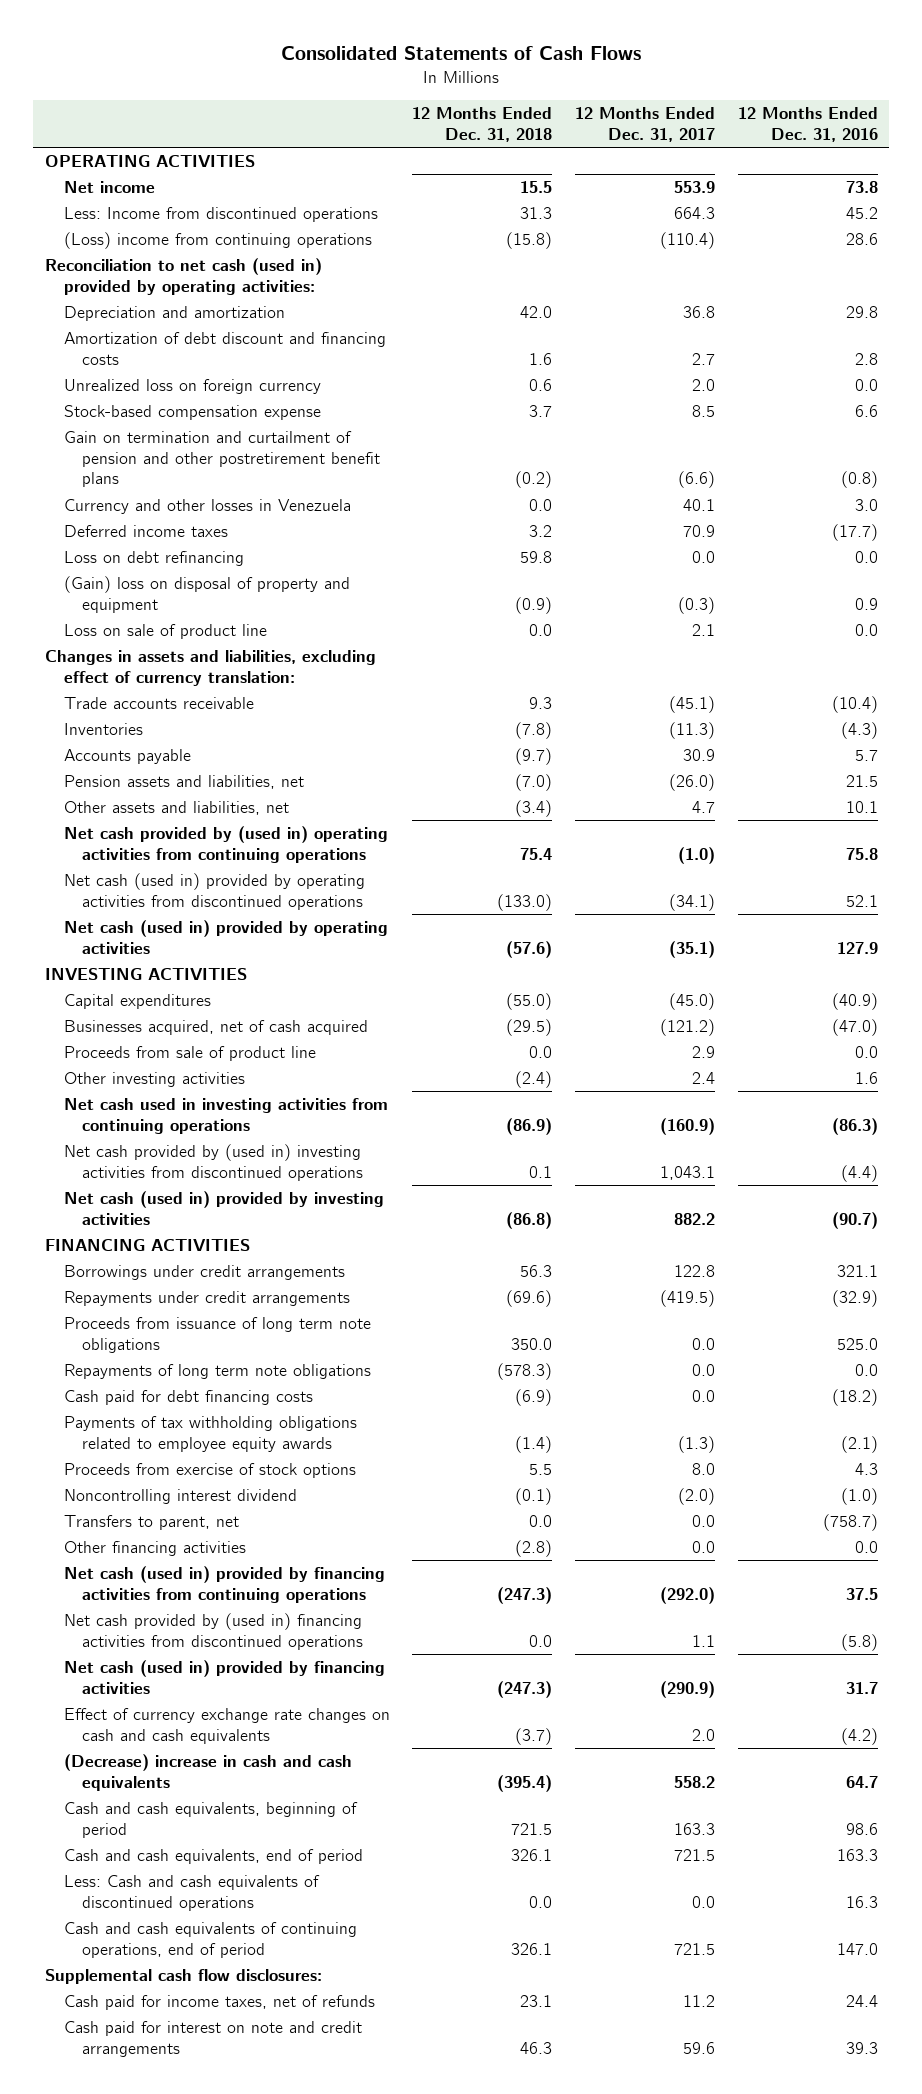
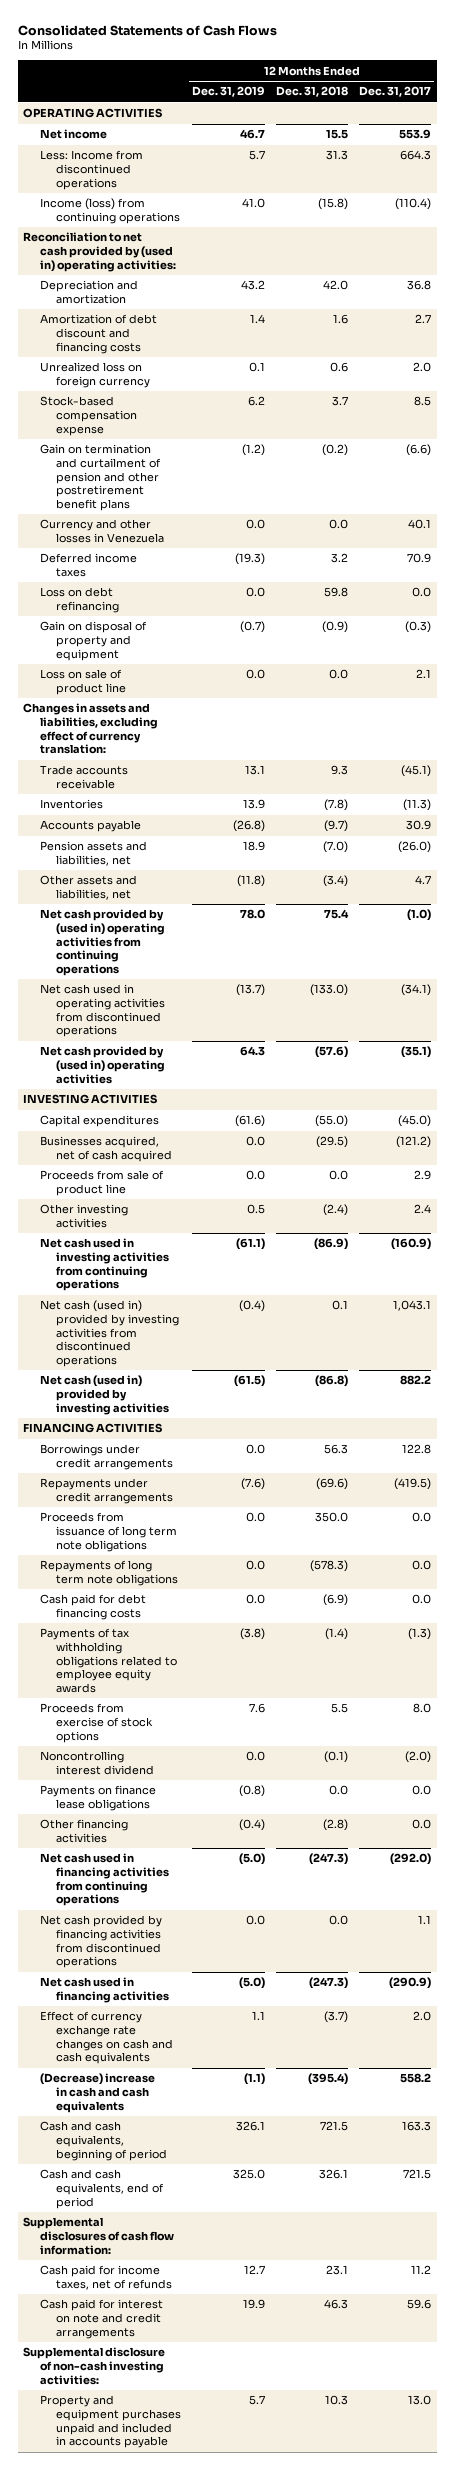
- | 12 Months Ended Dec. 31, 2018 | 12 Months Ended Dec. 31, 2017 | 12 Months Ended Dec. 31, 2016
+ | 12 Months Ended Dec. 31, 2019 | 12 Months Ended Dec. 31, 2018 | 12 Months Ended Dec. 31, 2017
- (Loss) income from continuing operations | (15.8) | (110.4) | 28.6
- Reconciliation to net cash (used in) provided by operating activities:
+ Income (loss) from continuing operations | 41.0 | (15.8) | (110.4)
+ Reconciliation to net cash provided by (used in) operating activities:
- (Gain) loss on disposal of property and equipment | (0.9) | (0.3) | 0.9
+ Gain on disposal of property and equipment | (0.7) | (0.9) | (0.3)
- Net cash (used in) provided by operating activities from discontinued operations | (133.0) | (34.1) | 52.1
- Net cash (used in) provided by operating activities | (57.6) | (35.1) | 127.9
+ Net cash used in operating activities from discontinued operations | (13.7) | (133.0) | (34.1)
+ Net cash provided by (used in) operating activities | 64.3 | (57.6) | (35.1)
- Net cash provided by (used in) investing activities from discontinued operations | 0.1 | 1,043.1 | (4.4)
+ Net cash (used in) provided by investing activities from discontinued operations | (0.4) | 0.1 | 1,043.1
- Transfers to parent, net | 0.0 | 0.0 | (758.7)
+ Payments on finance lease obligations | (0.8) | 0.0 | 0.0
- Net cash (used in) provided by financing activities from continuing operations | (247.3) | (292.0) | 37.5
- Net cash provided by (used in) financing activities from discontinued operations | 0.0 | 1.1 | (5.8)
- Net cash (used in) provided by financing activities | (247.3) | (290.9) | 31.7
+ Net cash used in financing activities from continuing operations | (5.0) | (247.3) | (292.0)
+ Net cash provided by financing activities from discontinued operations | 0.0 | 0.0 | 1.1
+ Net cash used in financing activities | (5.0) | (247.3) | (290.9)
- Less: Cash and cash equivalents of discontinued operations | 0.0 | 0.0 | 16.3
- Cash and cash equivalents of continuing operations, end of period | 326.1 | 721.5 | 147.0
- Supplemental cash flow disclosures:
+ Supplemental disclosures of cash flow information:
+ Supplemental disclosure of non-cash investing activities:
+ Property and equipment purchases unpaid and included in accounts payable | 5.7 | 10.3 | 13.0

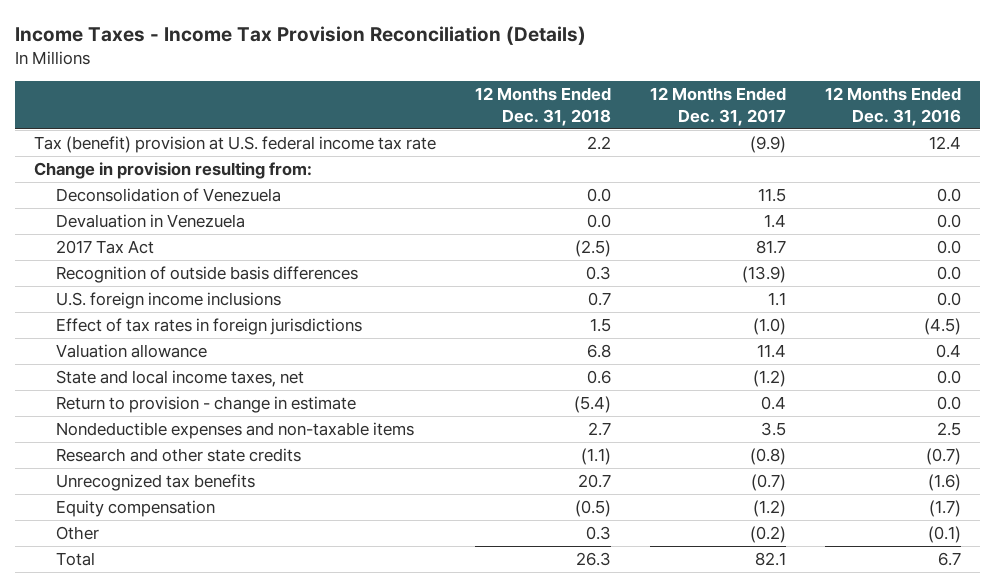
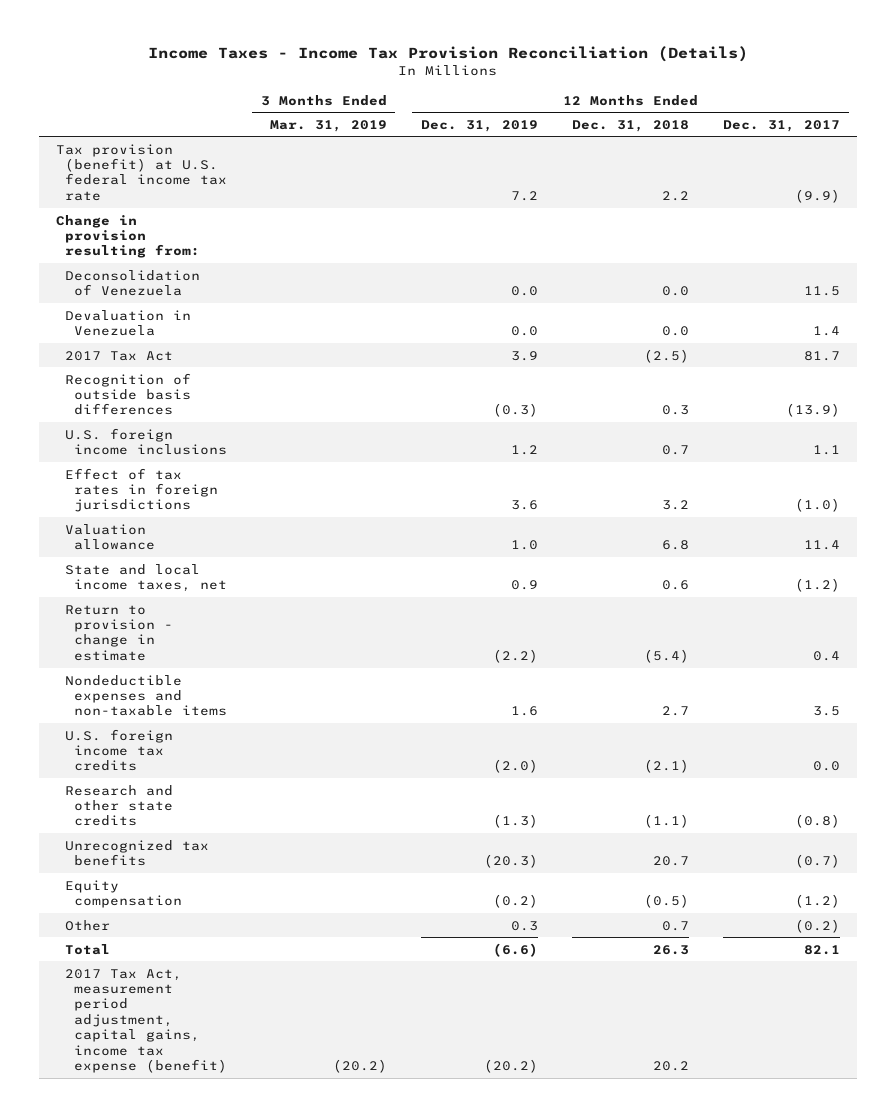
- | 12 Months Ended Dec. 31, 2018 | 12 Months Ended Dec. 31, 2017 | 12 Months Ended Dec. 31, 2016
+ | 3 Months Ended Mar. 31, 2019 | 12 Months Ended Dec. 31, 2019 | 12 Months Ended Dec. 31, 2018 | 12 Months Ended Dec. 31, 2017
- Tax (benefit) provision at U.S. federal income tax rate | 2.2 | (9.9) | 12.4
+ Tax provision (benefit) at U.S. federal income tax rate | | 7.2 | 2.2 | (9.9)
- Effect of tax rates in foreign jurisdictions | 1.5 | (1.0) | (4.5)
+ Effect of tax rates in foreign jurisdictions | | 3.6 | 3.2 | (1.0)
+ U.S. foreign income tax credits | | (2.0) | (2.1) | 0.0
- Other | 0.3 | (0.2) | (0.1)
+ Other | | 0.3 | 0.7 | (0.2)
+ 2017 Tax Act, measurement period adjustment, capital gains, income tax expense (benefit) | (20.2) | (20.2) | 20.2 |

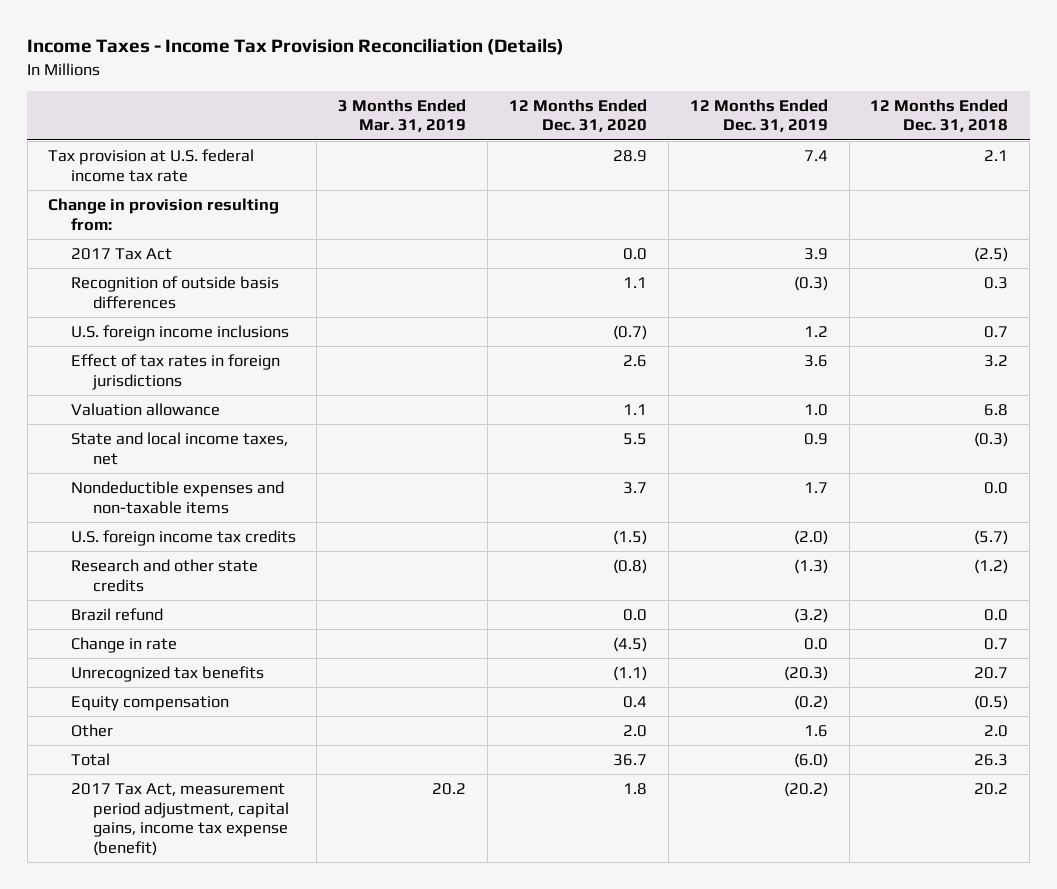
- | 3 Months Ended Mar. 31, 2019 | 12 Months Ended Dec. 31, 2019 | 12 Months Ended Dec. 31, 2018 | 12 Months Ended Dec. 31, 2017
+ | 3 Months Ended Mar. 31, 2019 | 12 Months Ended Dec. 31, 2020 | 12 Months Ended Dec. 31, 2019 | 12 Months Ended Dec. 31, 2018
- Tax provision (benefit) at U.S. federal income tax rate | | 7.2 | 2.2 | (9.9)
+ Tax provision at U.S. federal income tax rate | | 28.9 | 7.4 | 2.1
- Deconsolidation of Venezuela | | 0.0 | 0.0 | 11.5
- Devaluation in Venezuela | | 0.0 | 0.0 | 1.4
- State and local income taxes, net | | 0.9 | 0.6 | (1.2)
- Return to provision - change in estimate | | (2.2) | (5.4) | 0.4
- Nondeductible expenses and non-taxable items | | 1.6 | 2.7 | 3.5
- U.S. foreign income tax credits | | (2.0) | (2.1) | 0.0
- Research and other state credits | | (1.3) | (1.1) | (0.8)
+ State and local income taxes, net | | 5.5 | 0.9 | (0.3)
+ Nondeductible expenses and non-taxable items | | 3.7 | 1.7 | 0.0
+ U.S. foreign income tax credits | | (1.5) | (2.0) | (5.7)
+ Research and other state credits | | (0.8) | (1.3) | (1.2)
+ Brazil refund | | 0.0 | (3.2) | 0.0
+ Change in rate | | (4.5) | 0.0 | 0.7
- Other | | 0.3 | 0.7 | (0.2)
- Total | | (6.6) | 26.3 | 82.1
- 2017 Tax Act, measurement period adjustment, capital gains, income tax expense (benefit) | (20.2) | (20.2) | 20.2 |
+ Other | | 2.0 | 1.6 | 2.0
+ Total | | 36.7 | (6.0) | 26.3
+ 2017 Tax Act, measurement period adjustment, capital gains, income tax expense (benefit) | 20.2 | 1.8 | (20.2) | 20.2

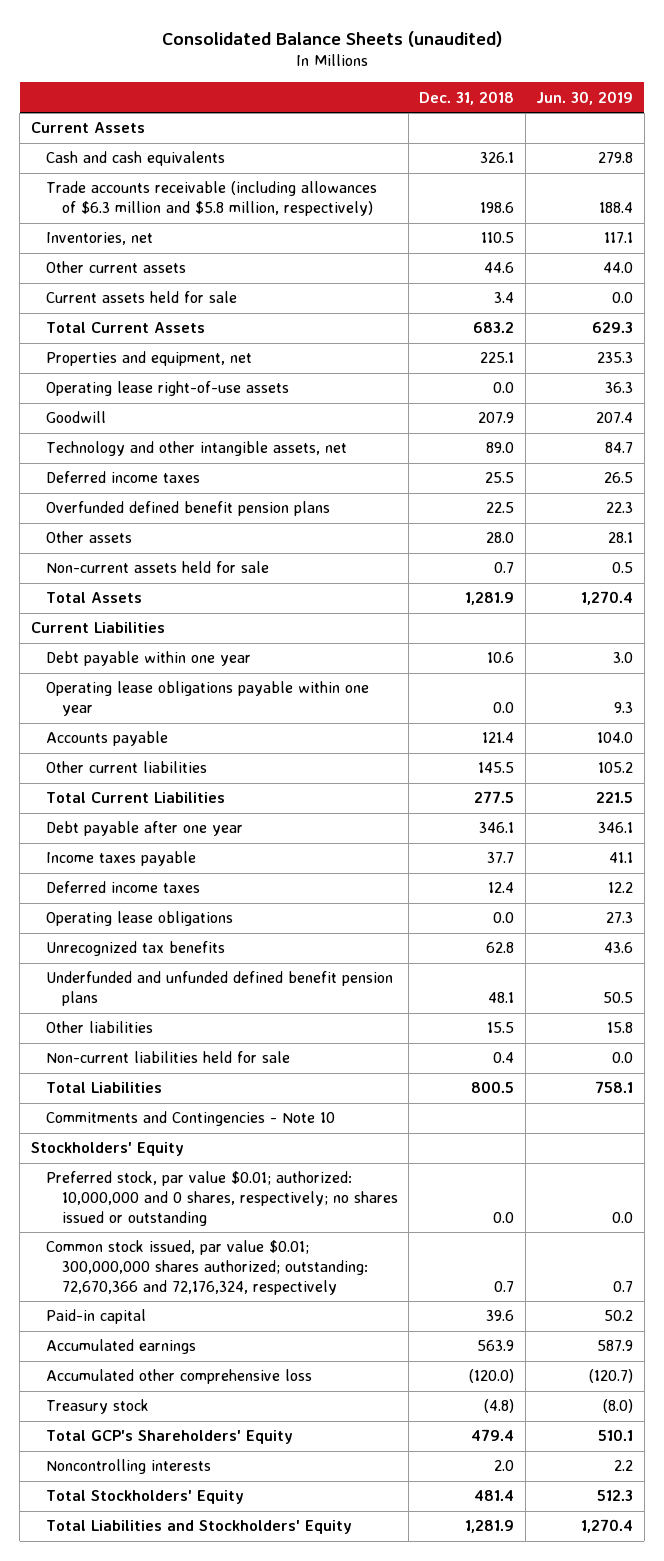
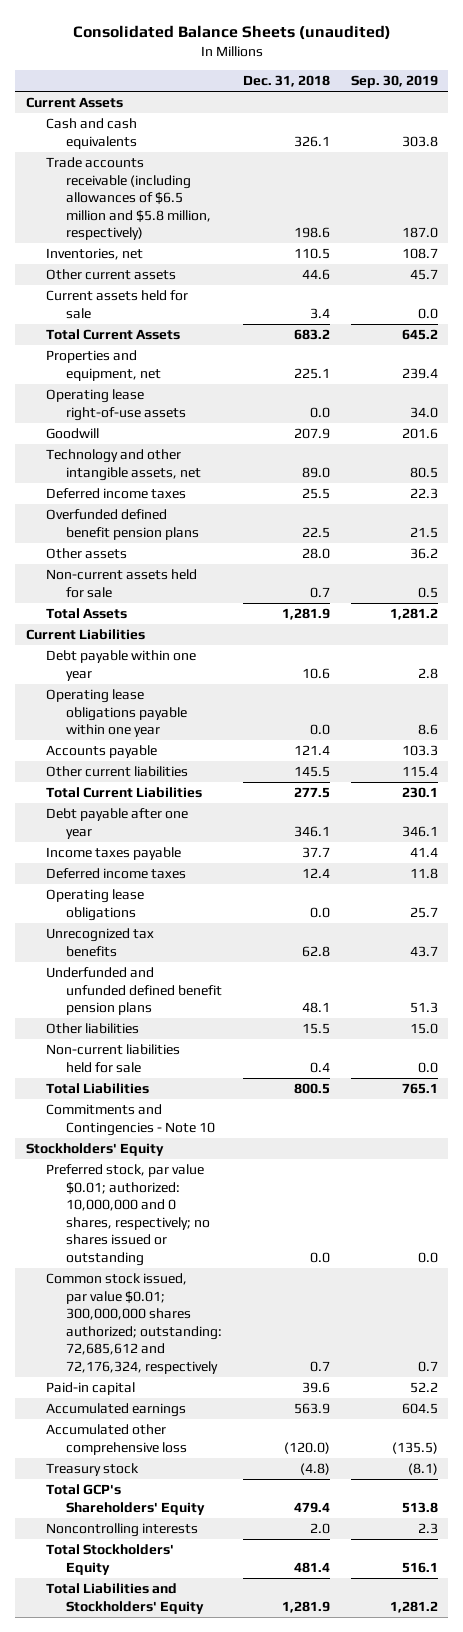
- | Dec. 31, 2018 | Jun. 30, 2019
+ | Dec. 31, 2018 | Sep. 30, 2019
- Trade accounts receivable (including allowances of $6.3 million and $5.8 million, respectively) | 198.6 | 188.4
+ Trade accounts receivable (including allowances of $6.5 million and $5.8 million, respectively) | 198.6 | 187.0
- Common stock issued, par value $0.01; 300,000,000 shares authorized; outstanding: 72,670,366 and 72,176,324, respectively | 0.7 | 0.7
+ Common stock issued, par value $0.01; 300,000,000 shares authorized; outstanding: 72,685,612 and 72,176,324, respectively | 0.7 | 0.7

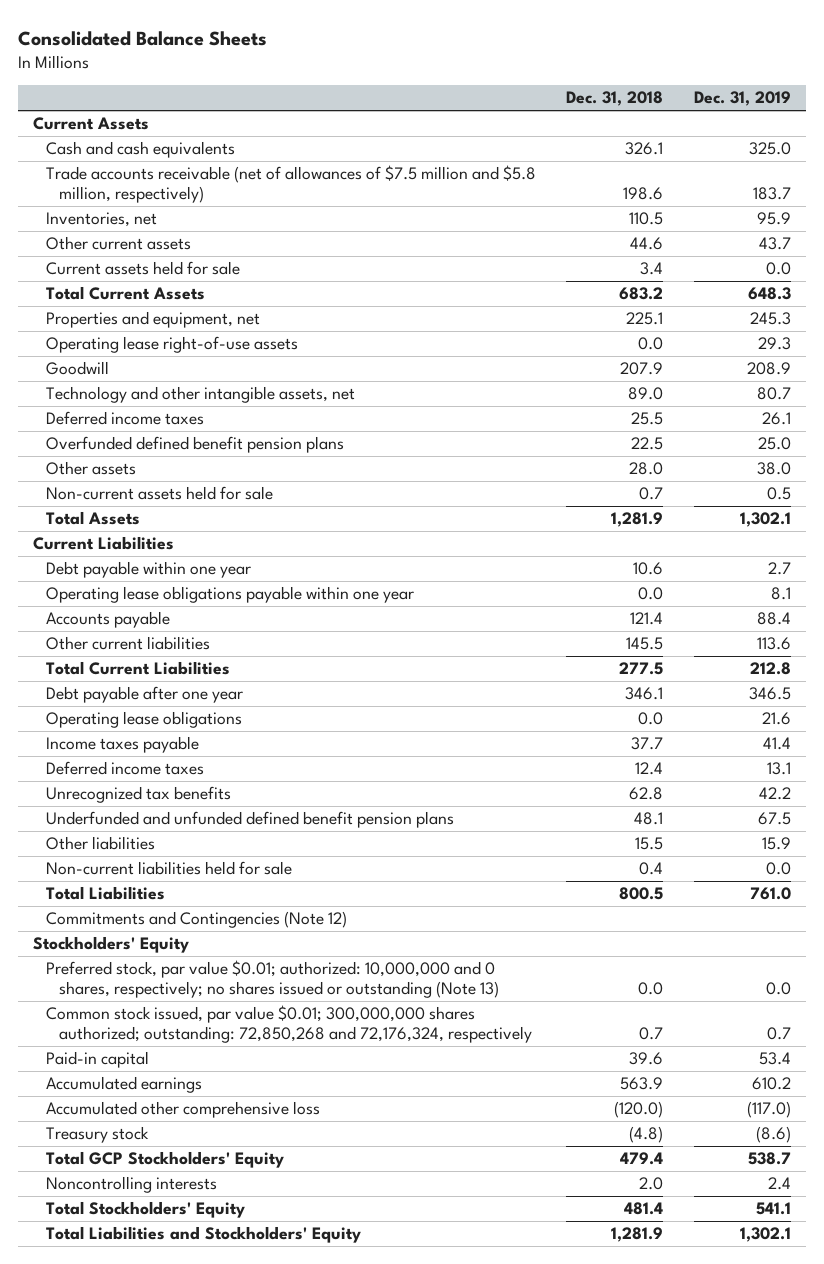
- Consolidated Balance Sheets (unaudited)
+ Consolidated Balance Sheets
- | Dec. 31, 2018 | Sep. 30, 2019
+ | Dec. 31, 2018 | Dec. 31, 2019
- Trade accounts receivable (including allowances of $6.5 million and $5.8 million, respectively) | 198.6 | 187.0
+ Trade accounts receivable (net of allowances of $7.5 million and $5.8 million, respectively) | 198.6 | 183.7
moved up: Operating lease obligations | 0.0 | 21.6
- Commitments and Contingencies - Note 10
+ Commitments and Contingencies (Note 12)
- Preferred stock, par value $0.01; authorized: 10,000,000 and 0 shares, respectively; no shares issued or outstanding | 0.0 | 0.0
- Common stock issued, par value $0.01; 300,000,000 shares authorized; outstanding: 72,685,612 and 72,176,324, respectively | 0.7 | 0.7
+ Preferred stock, par value $0.01; authorized: 10,000,000 and 0 shares, respectively; no shares issued or outstanding (Note 13) | 0.0 | 0.0
+ Common stock issued, par value $0.01; 300,000,000 shares authorized; outstanding: 72,850,268 and 72,176,324, respectively | 0.7 | 0.7
- Total GCP's Shareholders' Equity | 479.4 | 513.8
+ Total GCP Stockholders' Equity | 479.4 | 538.7

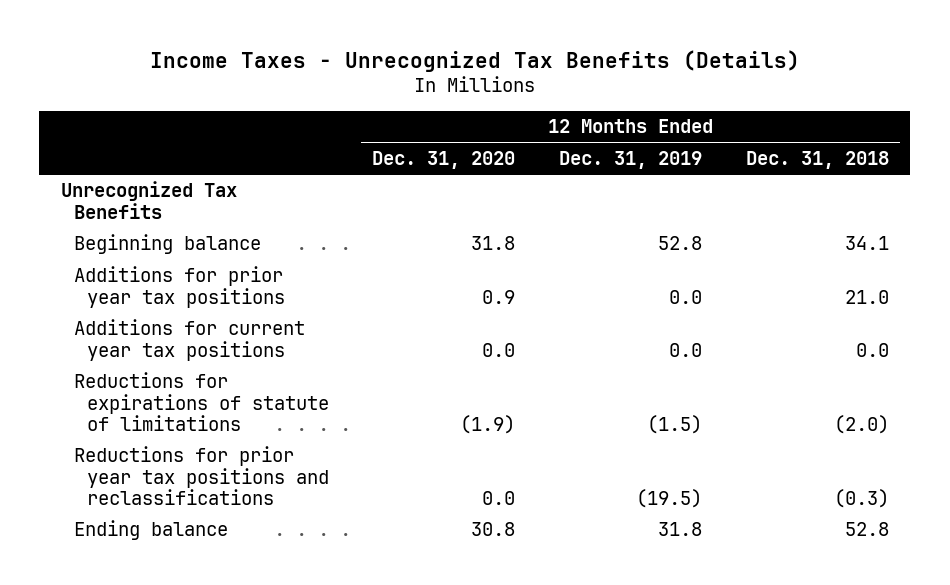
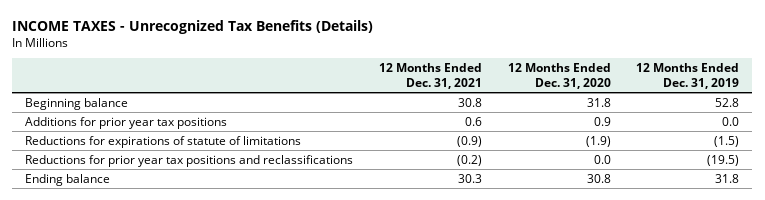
- Income Taxes - Unrecognized Tax Benefits (Details)
+ INCOME TAXES - Unrecognized Tax Benefits (Details)
- | 12 Months Ended Dec. 31, 2020 | 12 Months Ended Dec. 31, 2019 | 12 Months Ended Dec. 31, 2018
+ | 12 Months Ended Dec. 31, 2021 | 12 Months Ended Dec. 31, 2020 | 12 Months Ended Dec. 31, 2019
- Unrecognized Tax Benefits
- Additions for current year tax positions | 0.0 | 0.0 | 0.0

